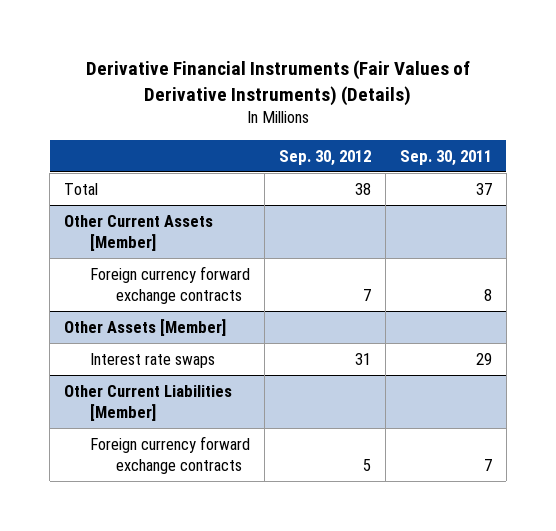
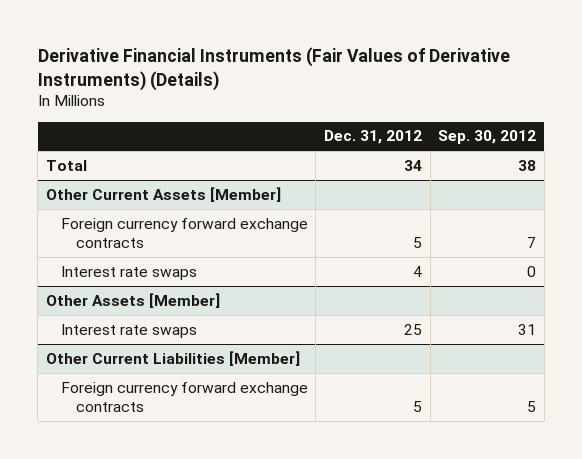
- | Sep. 30, 2012 | Sep. 30, 2011
+ | Dec. 31, 2012 | Sep. 30, 2012
@ Other Current Assets [Member]
+ Interest rate swaps | 4 | 0

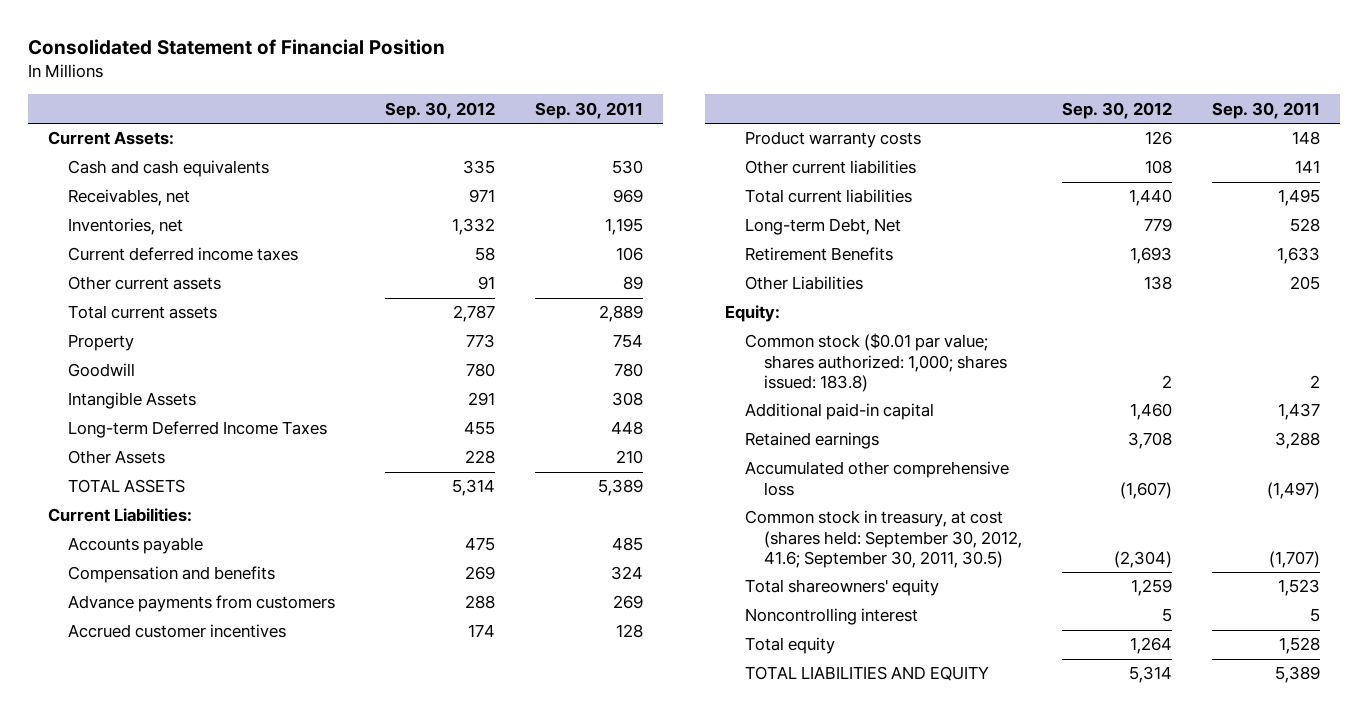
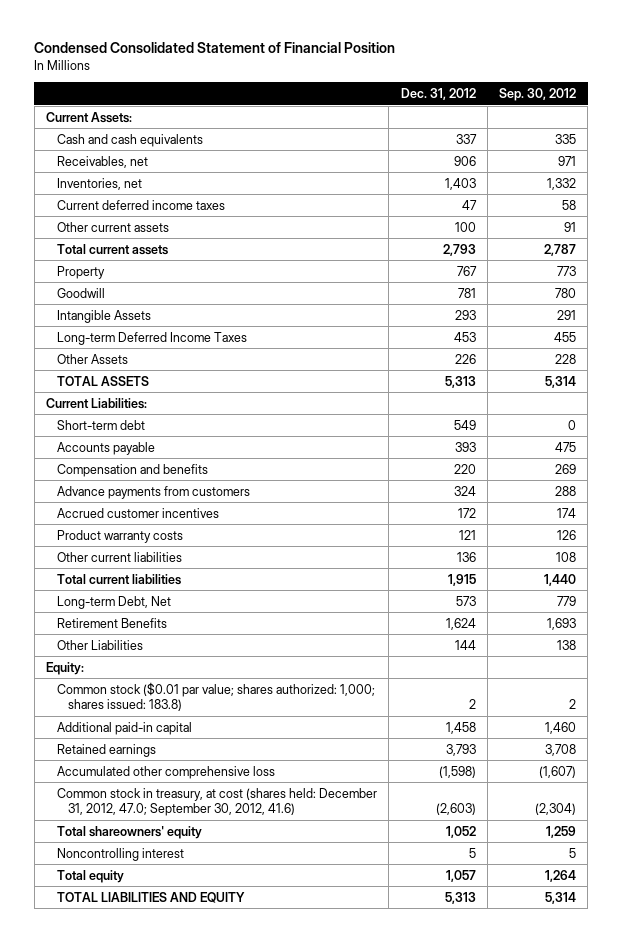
- Consolidated Statement of Financial Position
+ Condensed Consolidated Statement of Financial Position
- | Sep. 30, 2012 | Sep. 30, 2011
+ | Dec. 31, 2012 | Sep. 30, 2012
+ Short-term debt | 549 | 0
- Common stock in treasury, at cost (shares held: September 30, 2012, 41.6; September 30, 2011, 30.5) | (2,304) | (1,707)
+ Common stock in treasury, at cost (shares held: December 31, 2012, 47.0; September 30, 2012, 41.6) | (2,603) | (2,304)

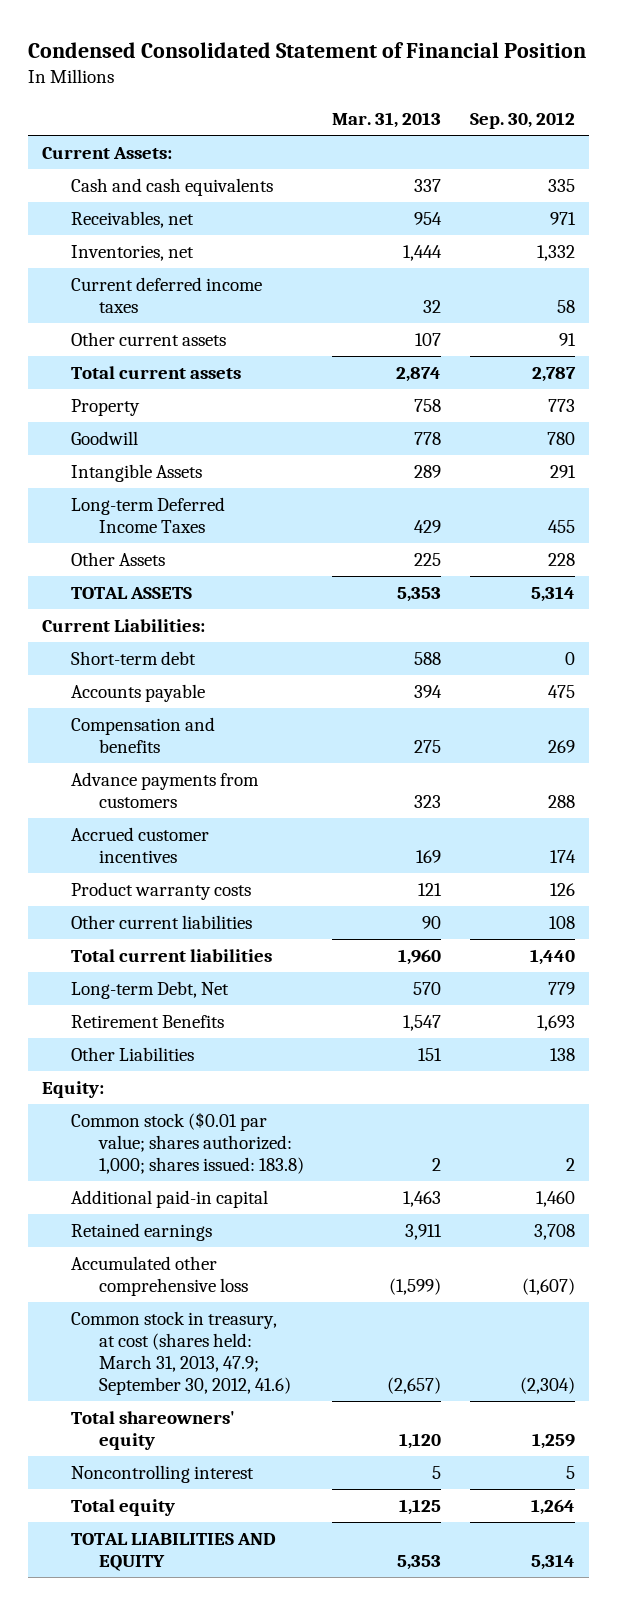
- | Dec. 31, 2012 | Sep. 30, 2012
+ | Mar. 31, 2013 | Sep. 30, 2012
- Common stock in treasury, at cost (shares held: December 31, 2012, 47.0; September 30, 2012, 41.6) | (2,603) | (2,304)
+ Common stock in treasury, at cost (shares held: March 31, 2013, 47.9; September 30, 2012, 41.6) | (2,657) | (2,304)

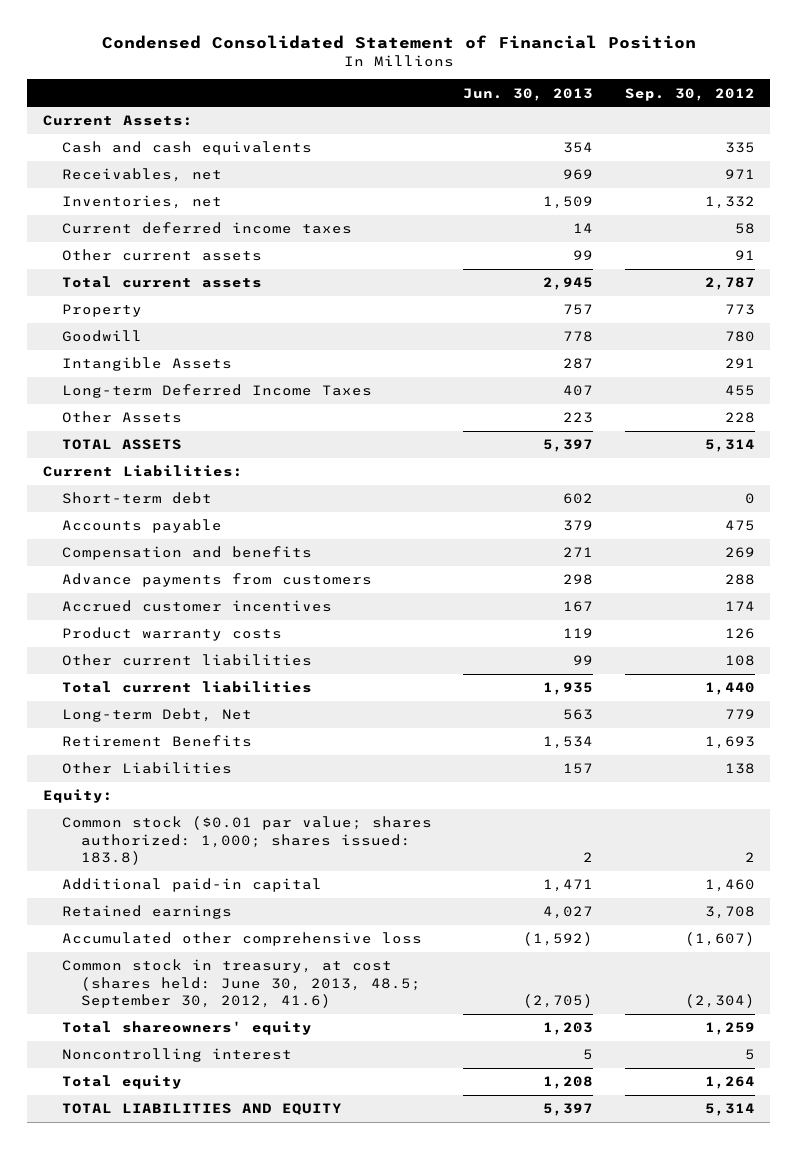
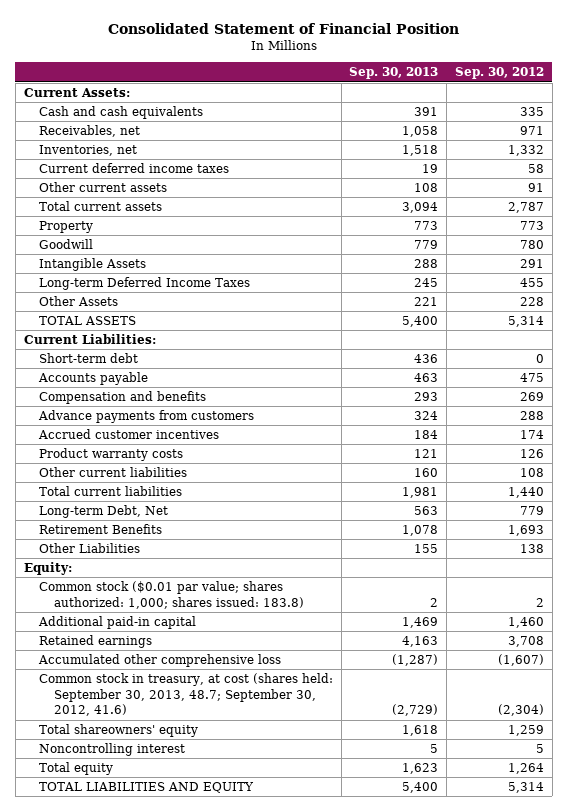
- Condensed Consolidated Statement of Financial Position
+ Consolidated Statement of Financial Position
- | Jun. 30, 2013 | Sep. 30, 2012
+ | Sep. 30, 2013 | Sep. 30, 2012
- Common stock in treasury, at cost (shares held: June 30, 2013, 48.5; September 30, 2012, 41.6) | (2,705) | (2,304)
+ Common stock in treasury, at cost (shares held: September 30, 2013, 48.7; September 30, 2012, 41.6) | (2,729) | (2,304)

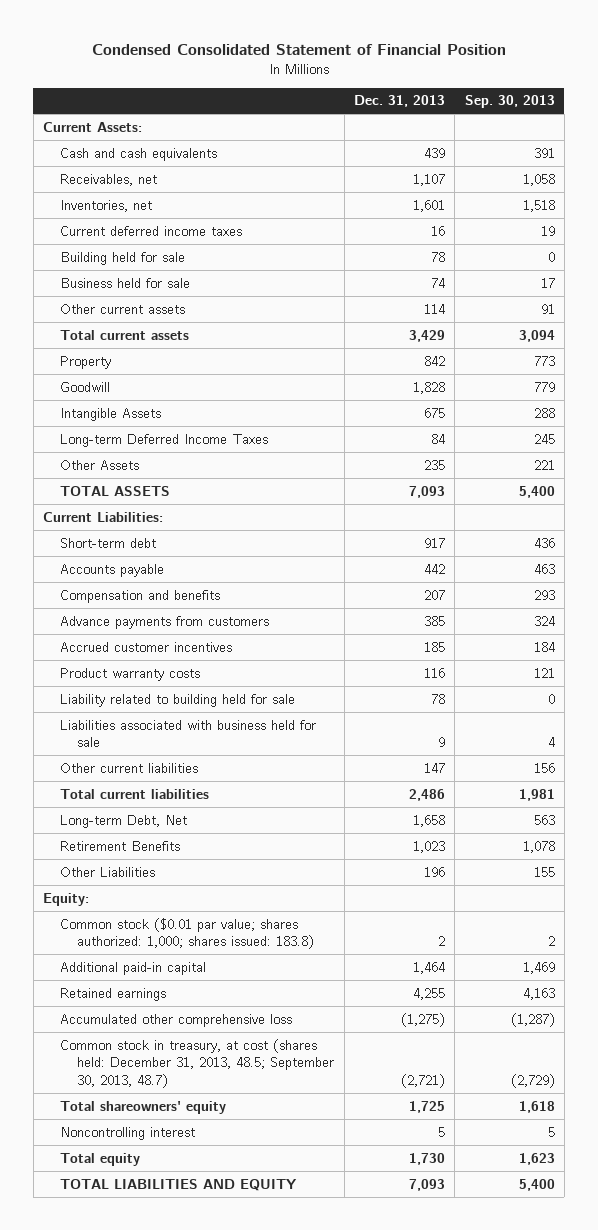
- Consolidated Statement of Financial Position
+ Condensed Consolidated Statement of Financial Position
- | Sep. 30, 2013 | Sep. 30, 2012
+ | Dec. 31, 2013 | Sep. 30, 2013
- Other current assets | 108 | 91
+ Building held for sale | 78 | 0
+ Business held for sale | 74 | 17
+ Other current assets | 114 | 91
- Other current liabilities | 160 | 108
+ Liability related to building held for sale | 78 | 0
+ Liabilities associated with business held for sale | 9 | 4
+ Other current liabilities | 147 | 156
- Common stock in treasury, at cost (shares held: September 30, 2013, 48.7; September 30, 2012, 41.6) | (2,729) | (2,304)
+ Common stock in treasury, at cost (shares held: December 31, 2013, 48.5; September 30, 2013, 48.7) | (2,721) | (2,729)

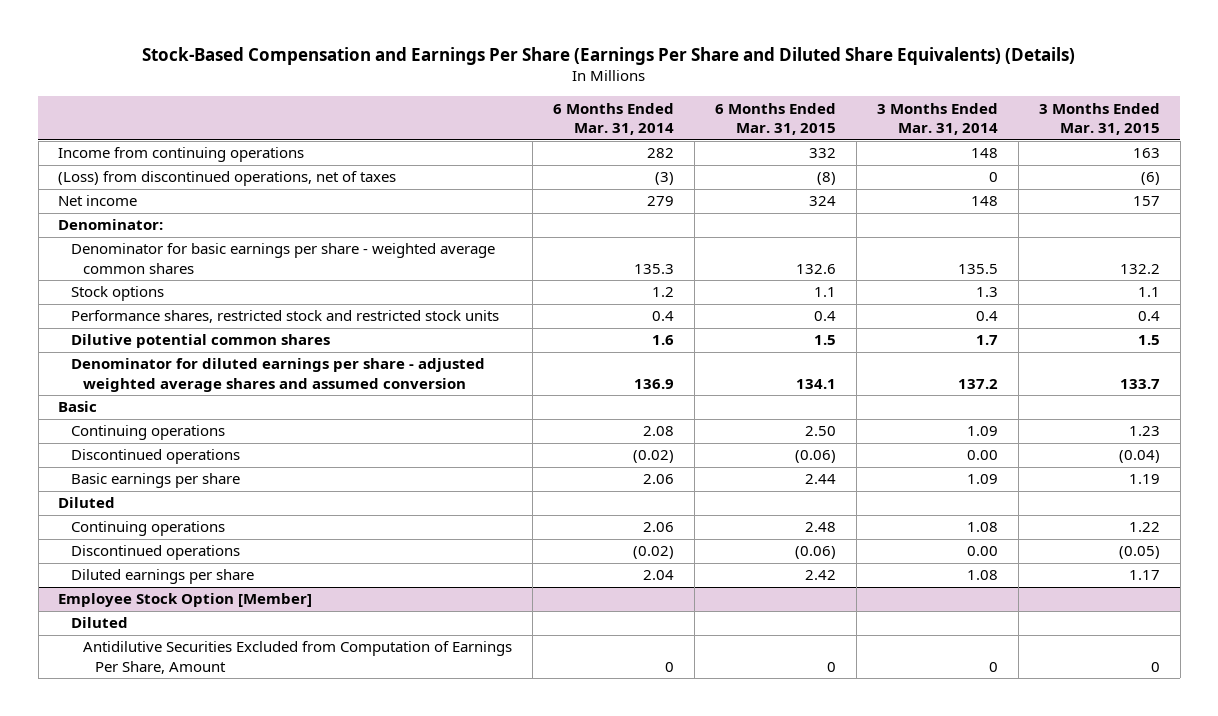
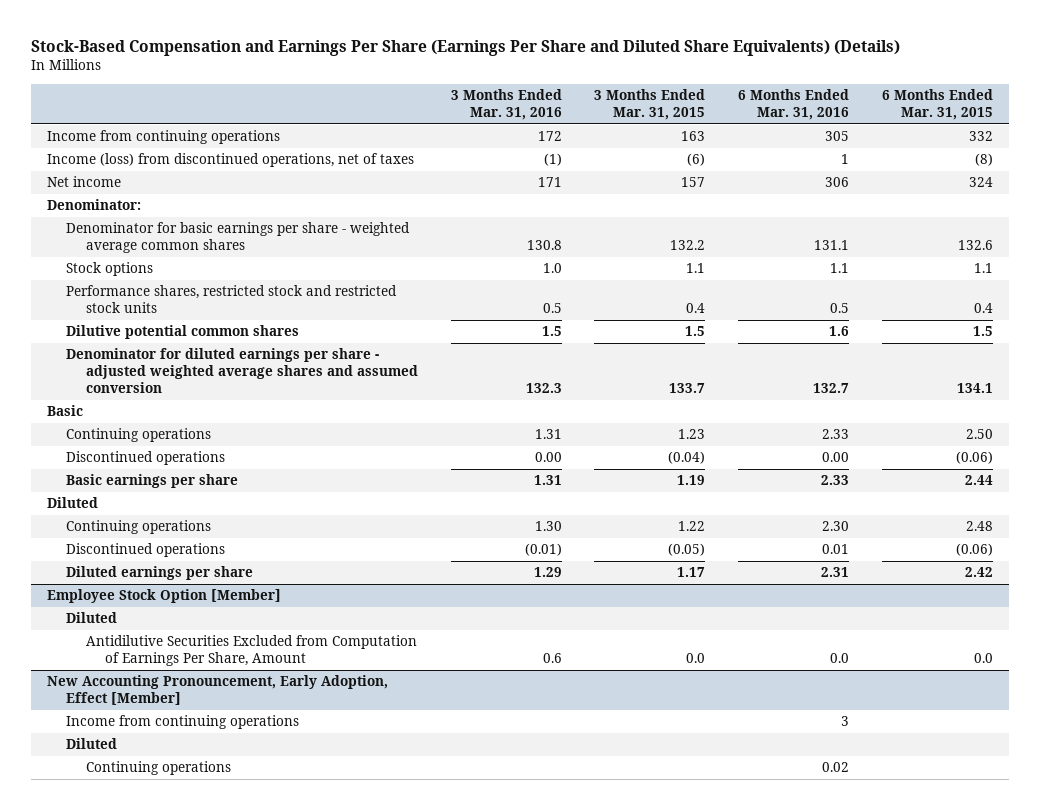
- | 6 Months Ended Mar. 31, 2014 | 6 Months Ended Mar. 31, 2015 | 3 Months Ended Mar. 31, 2014 | 3 Months Ended Mar. 31, 2015
+ | 3 Months Ended Mar. 31, 2016 | 3 Months Ended Mar. 31, 2015 | 6 Months Ended Mar. 31, 2016 | 6 Months Ended Mar. 31, 2015
- (Loss) from discontinued operations, net of taxes | (3) | (8) | 0 | (6)
+ Income (loss) from discontinued operations, net of taxes | (1) | (6) | 1 | (8)
@ Employee Stock Option [Member]
- Antidilutive Securities Excluded from Computation of Earnings Per Share, Amount | 0 | 0 | 0 | 0
+ Antidilutive Securities Excluded from Computation of Earnings Per Share, Amount | 0.6 | 0.0 | 0.0 | 0.0
+ New Accounting Pronouncement, Early Adoption, Effect [Member]
+ Income from continuing operations | | | 3 |
+ Diluted
+ Continuing operations | | | 0.02 |

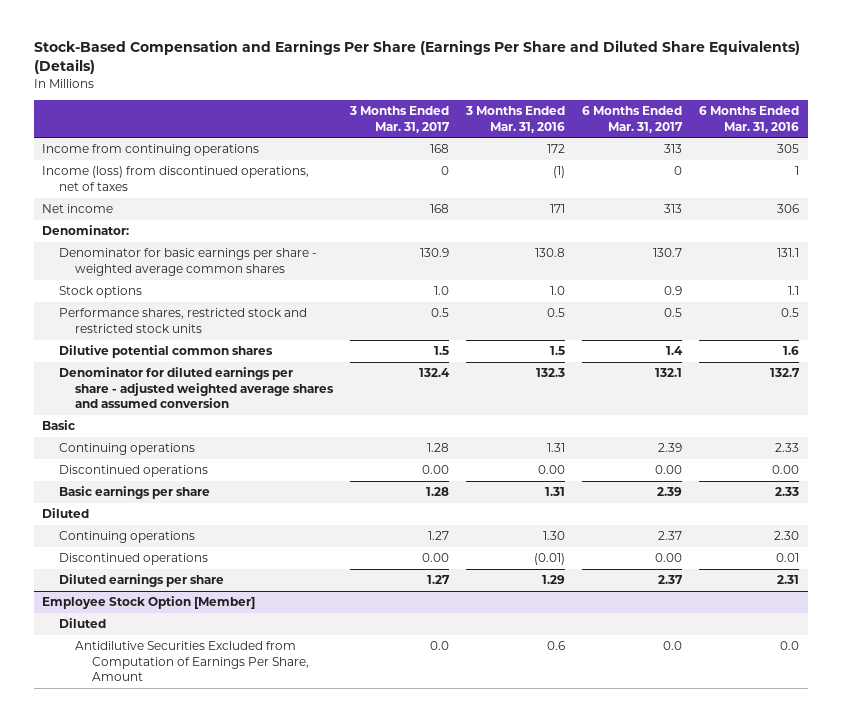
- | 3 Months Ended Mar. 31, 2016 | 3 Months Ended Mar. 31, 2015 | 6 Months Ended Mar. 31, 2016 | 6 Months Ended Mar. 31, 2015
+ | 3 Months Ended Mar. 31, 2017 | 3 Months Ended Mar. 31, 2016 | 6 Months Ended Mar. 31, 2017 | 6 Months Ended Mar. 31, 2016
- New Accounting Pronouncement, Early Adoption, Effect [Member]
- Income from continuing operations | | | 3 |
- Diluted
- Continuing operations | | | 0.02 |

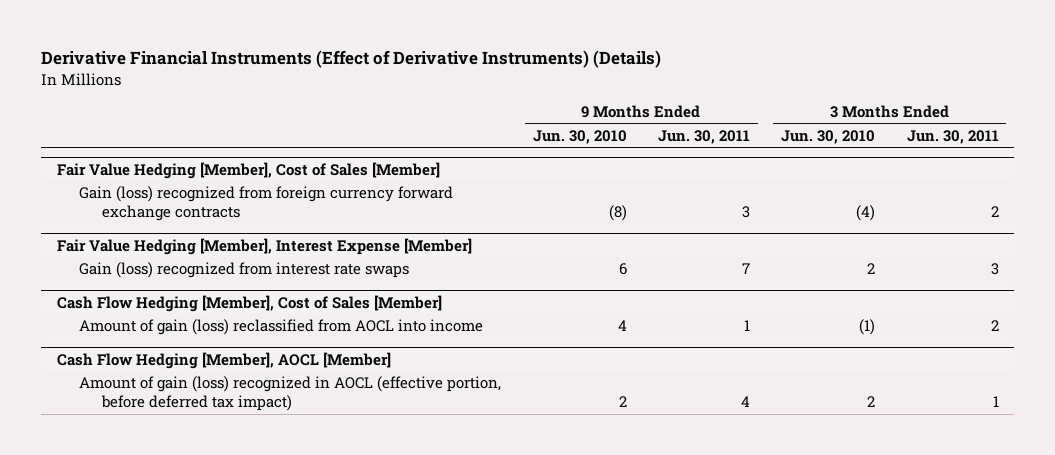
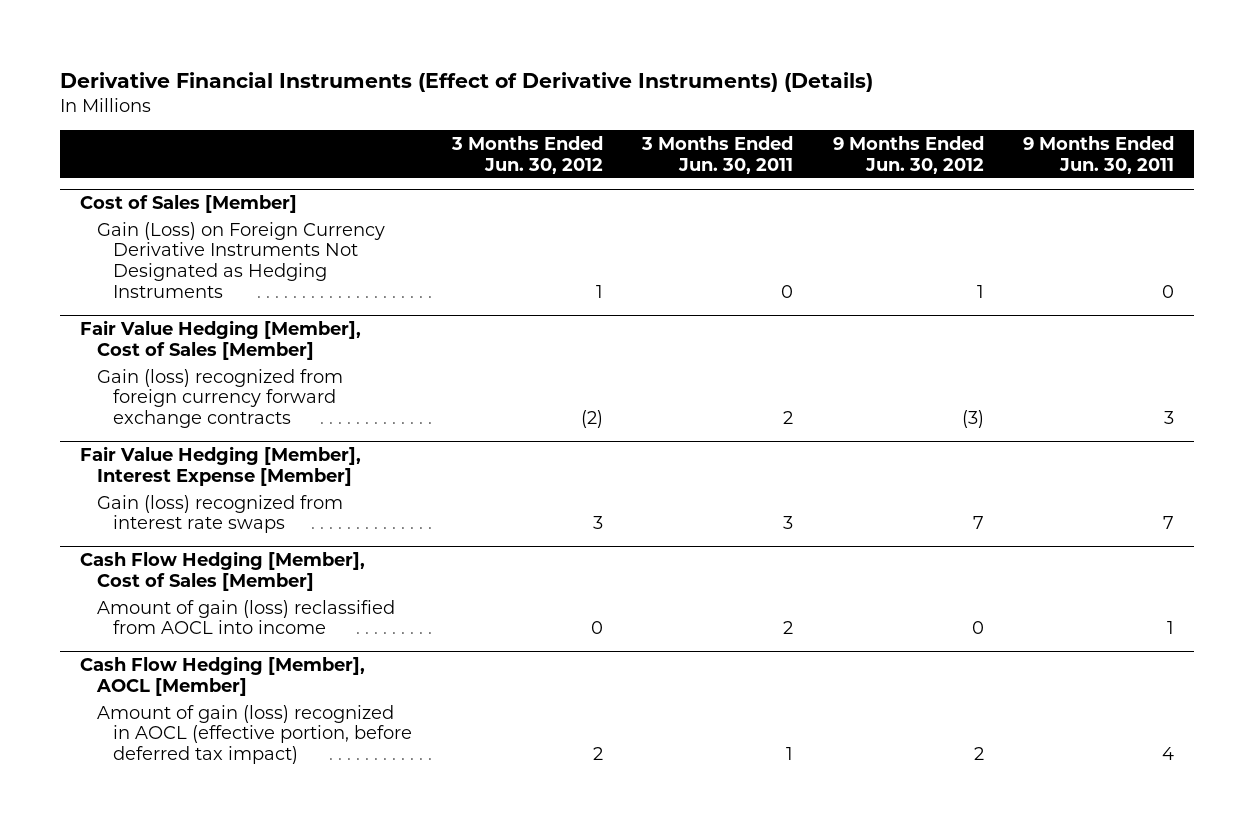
- | 9 Months Ended Jun. 30, 2010 | 9 Months Ended Jun. 30, 2011 | 3 Months Ended Jun. 30, 2010 | 3 Months Ended Jun. 30, 2011
+ | 3 Months Ended Jun. 30, 2012 | 3 Months Ended Jun. 30, 2011 | 9 Months Ended Jun. 30, 2012 | 9 Months Ended Jun. 30, 2011
+ Cost of Sales [Member]
+ Gain (Loss) on Foreign Currency Derivative Instruments Not Designated as Hedging Instruments | 1 | 0 | 1 | 0

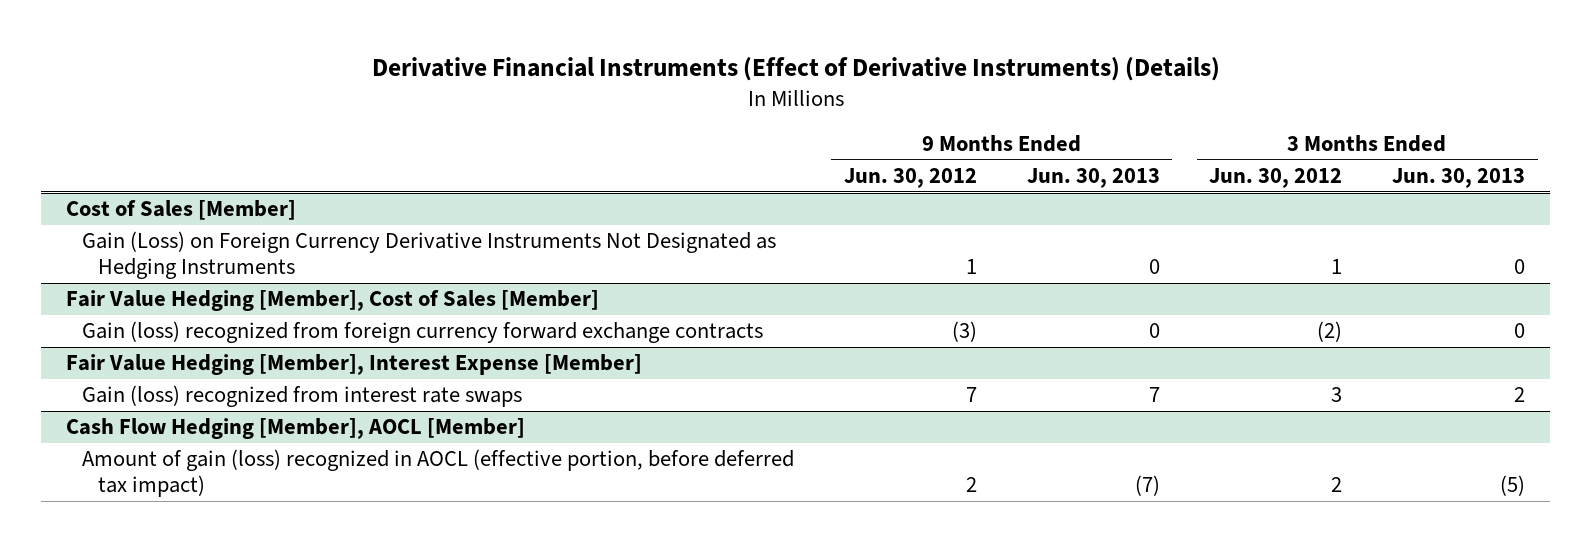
- | 3 Months Ended Jun. 30, 2012 | 3 Months Ended Jun. 30, 2011 | 9 Months Ended Jun. 30, 2012 | 9 Months Ended Jun. 30, 2011
+ | 9 Months Ended Jun. 30, 2012 | 9 Months Ended Jun. 30, 2013 | 3 Months Ended Jun. 30, 2012 | 3 Months Ended Jun. 30, 2013
- Cash Flow Hedging [Member], Cost of Sales [Member]
- Amount of gain (loss) reclassified from AOCL into income | 0 | 2 | 0 | 1

